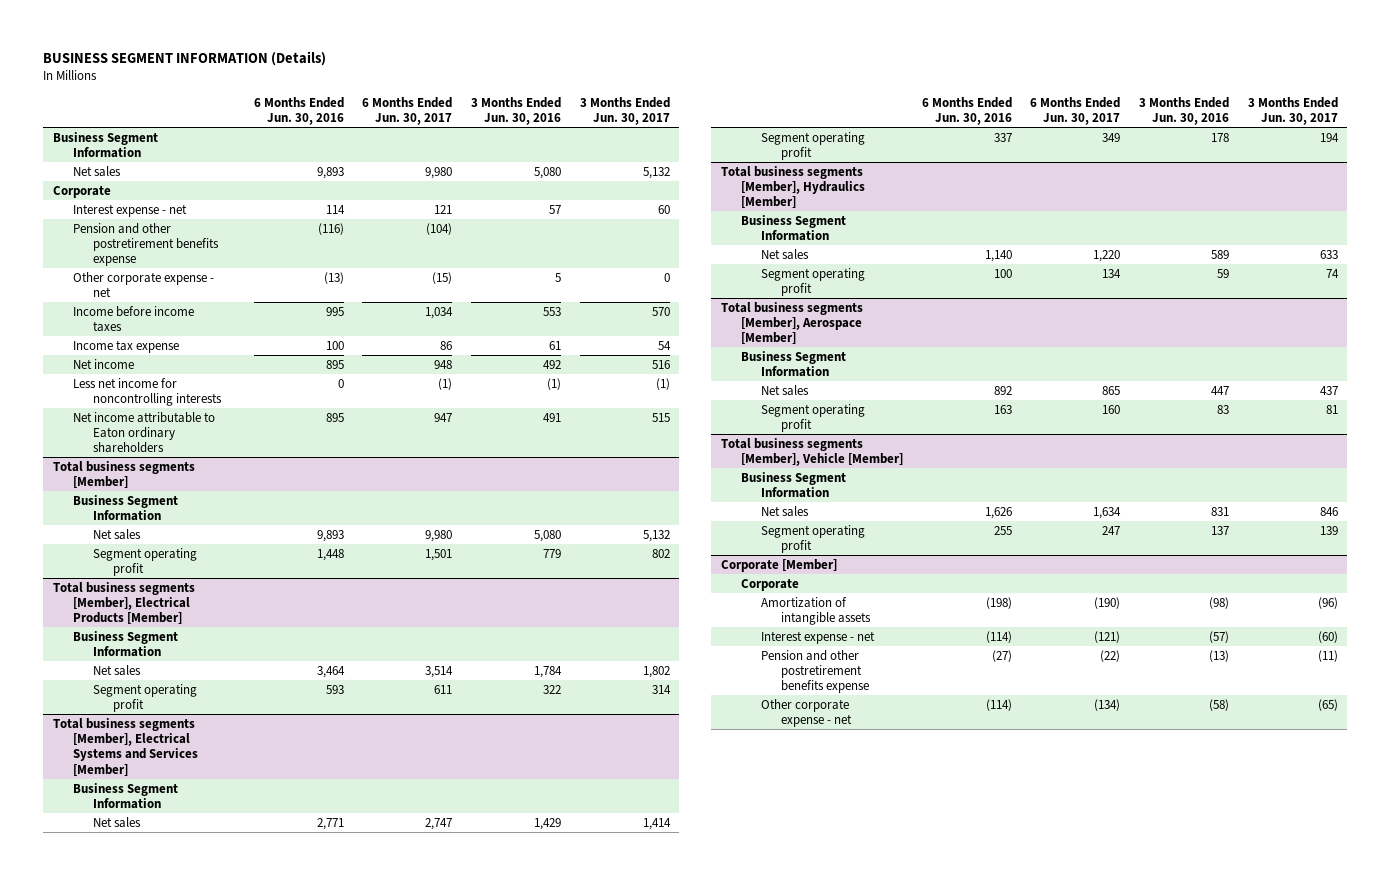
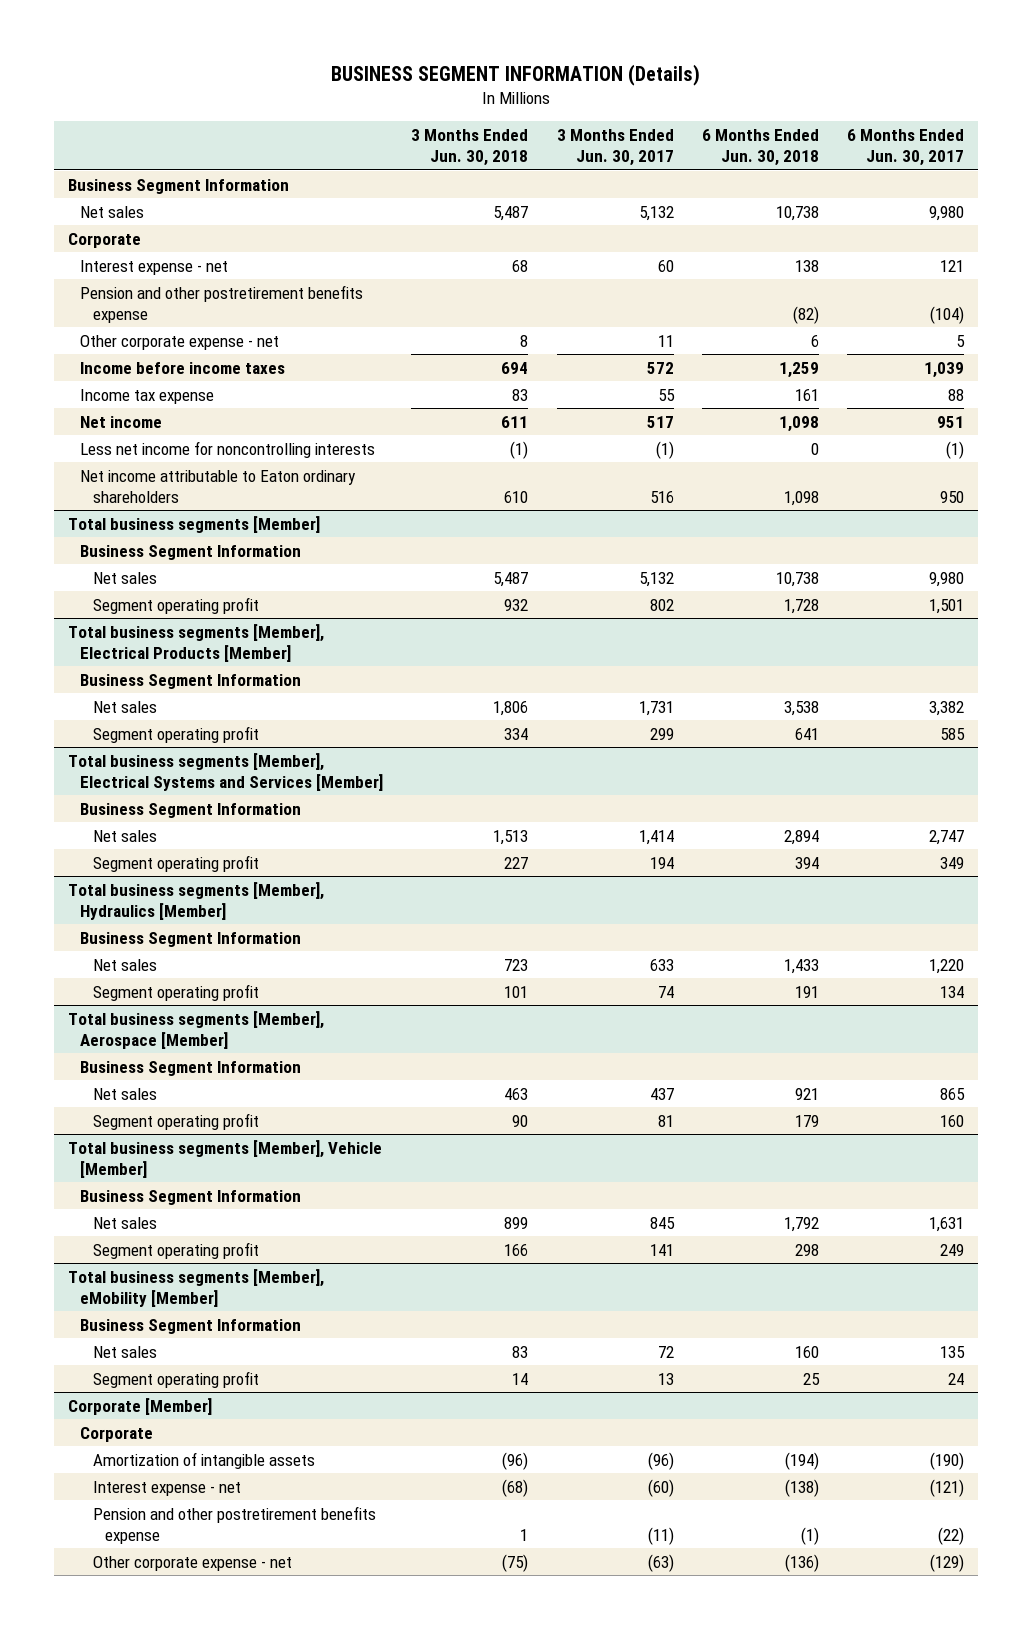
- | 6 Months Ended Jun. 30, 2016 | 6 Months Ended Jun. 30, 2017 | 3 Months Ended Jun. 30, 2016 | 3 Months Ended Jun. 30, 2017
+ | 3 Months Ended Jun. 30, 2018 | 3 Months Ended Jun. 30, 2017 | 6 Months Ended Jun. 30, 2018 | 6 Months Ended Jun. 30, 2017
- Other corporate expense - net | (13) | (15) | 5 | 0
- Income before income taxes | 995 | 1,034 | 553 | 570
- Income tax expense | 100 | 86 | 61 | 54
- Net income | 895 | 948 | 492 | 516
+ Other corporate expense - net | 8 | 11 | 6 | 5
+ Income before income taxes | 694 | 572 | 1,259 | 1,039
+ Income tax expense | 83 | 55 | 161 | 88
+ Net income | 611 | 517 | 1,098 | 951
- Net income attributable to Eaton ordinary shareholders | 895 | 947 | 491 | 515
+ Net income attributable to Eaton ordinary shareholders | 610 | 516 | 1,098 | 950
@ Total business segments [Member], Electrical Products [Member]
- Net sales | 3,464 | 3,514 | 1,784 | 1,802
- Segment operating profit | 593 | 611 | 322 | 314
+ Net sales | 1,806 | 1,731 | 3,538 | 3,382
+ Segment operating profit | 334 | 299 | 641 | 585
@ Total business segments [Member], Vehicle [Member]
- Net sales | 1,626 | 1,634 | 831 | 846
- Segment operating profit | 255 | 247 | 137 | 139
+ Net sales | 899 | 845 | 1,792 | 1,631
+ Segment operating profit | 166 | 141 | 298 | 249
+ Total business segments [Member], eMobility [Member]
+ Business Segment Information
+ Net sales | 83 | 72 | 160 | 135
+ Segment operating profit | 14 | 13 | 25 | 24
@ Corporate [Member]
- Other corporate expense - net | (114) | (134) | (58) | (65)
+ Other corporate expense - net | (75) | (63) | (136) | (129)

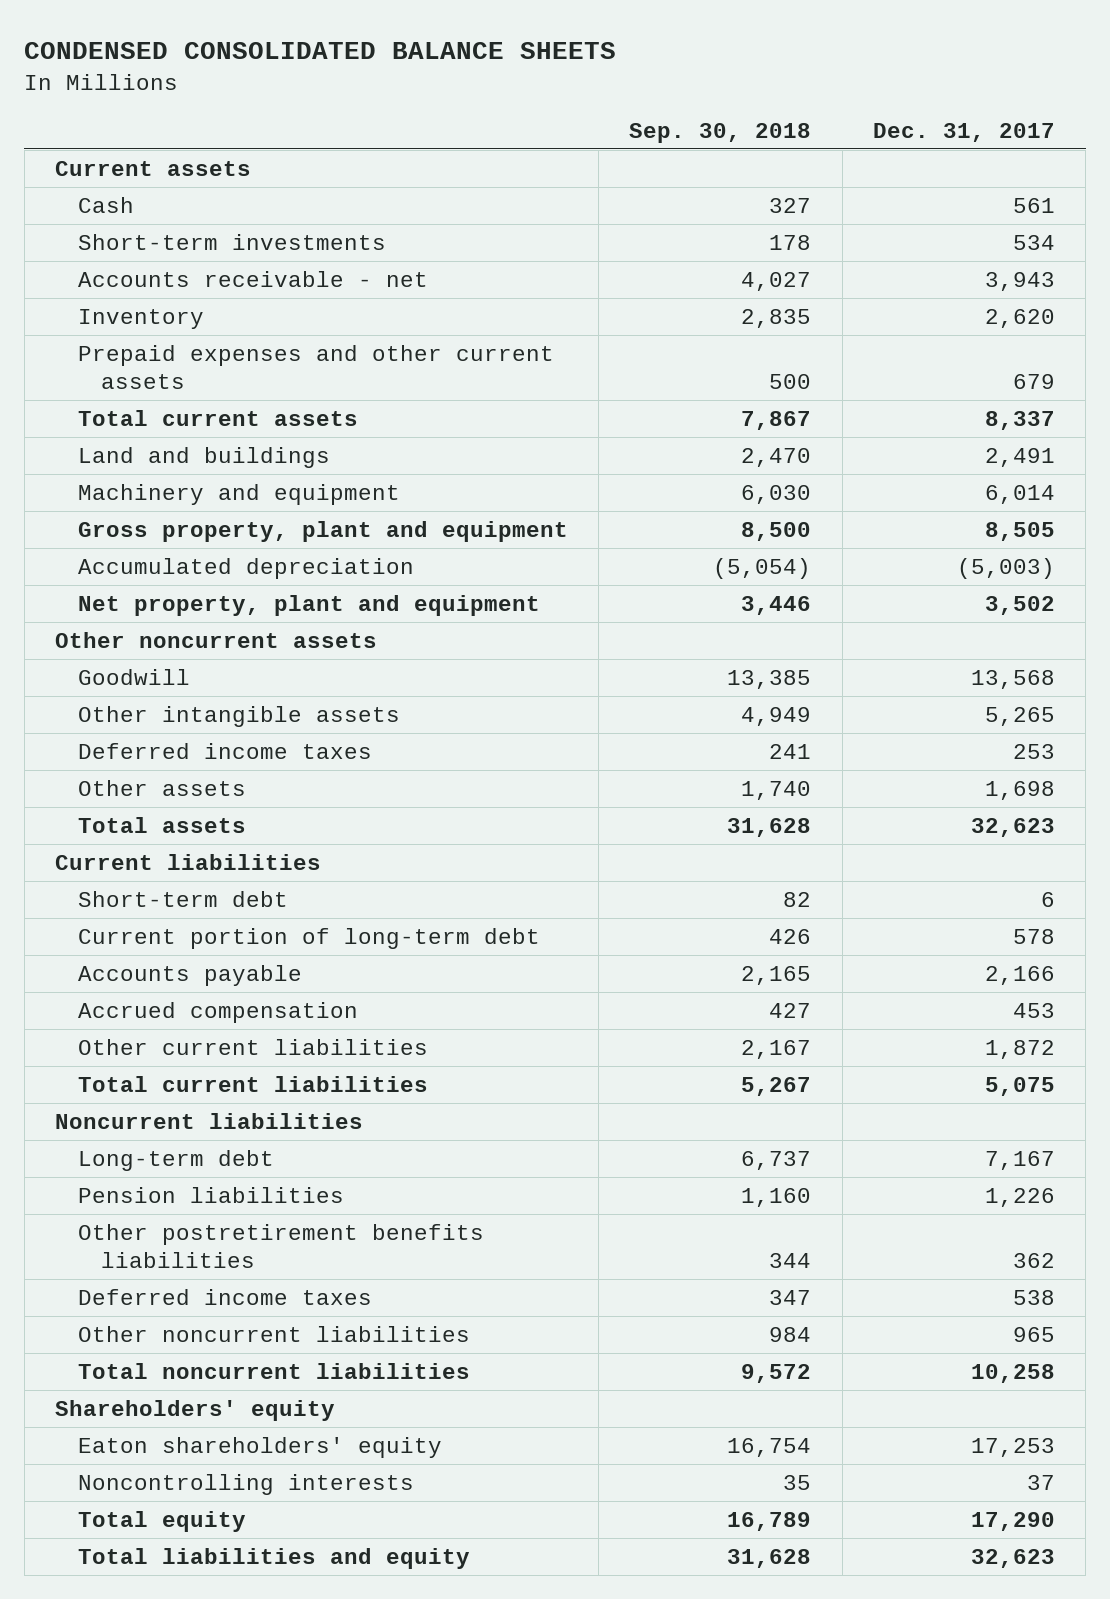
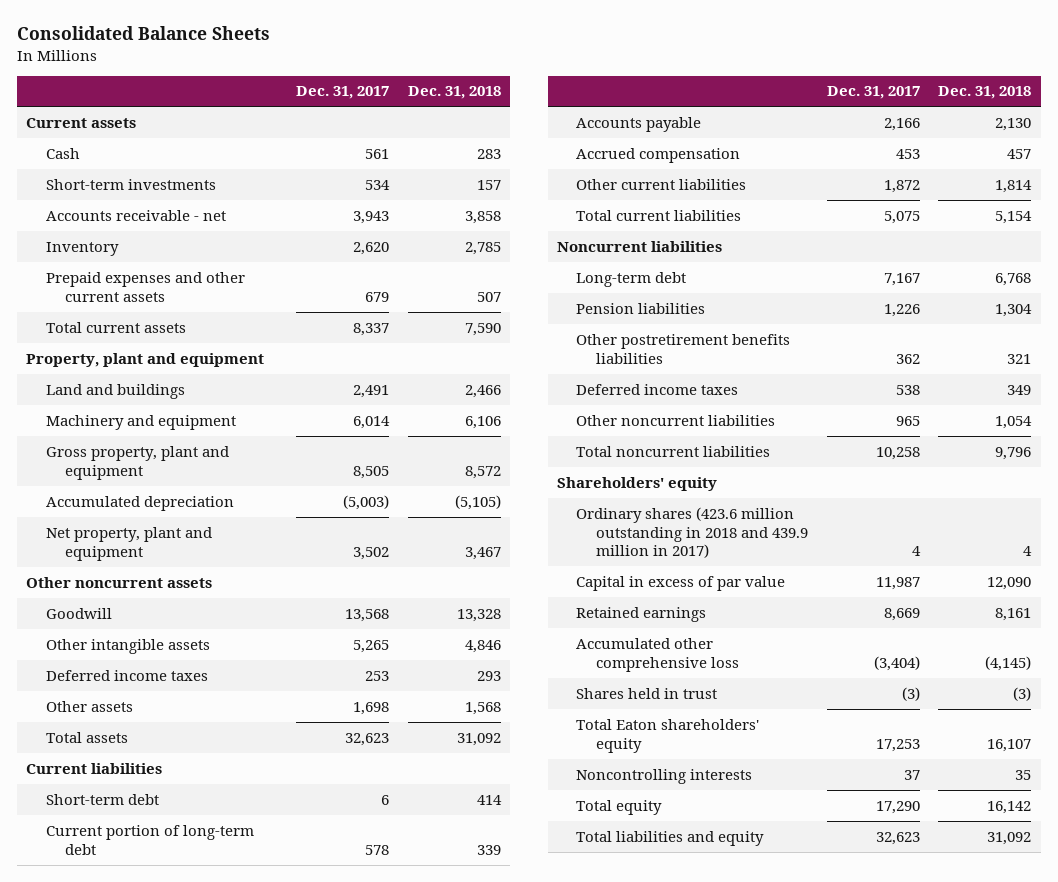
- CONDENSED CONSOLIDATED BALANCE SHEETS
+ Consolidated Balance Sheets
- | Sep. 30, 2018 | Dec. 31, 2017
+ | Dec. 31, 2017 | Dec. 31, 2018
+ Property, plant and equipment
- Eaton shareholders' equity | 16,754 | 17,253
+ Ordinary shares (423.6 million outstanding in 2018 and 439.9 million in 2017) | 4 | 4
+ Capital in excess of par value | 11,987 | 12,090
+ Retained earnings | 8,669 | 8,161
+ Accumulated other comprehensive loss | (3,404) | (4,145)
+ Shares held in trust | (3) | (3)
+ Total Eaton shareholders' equity | 17,253 | 16,107

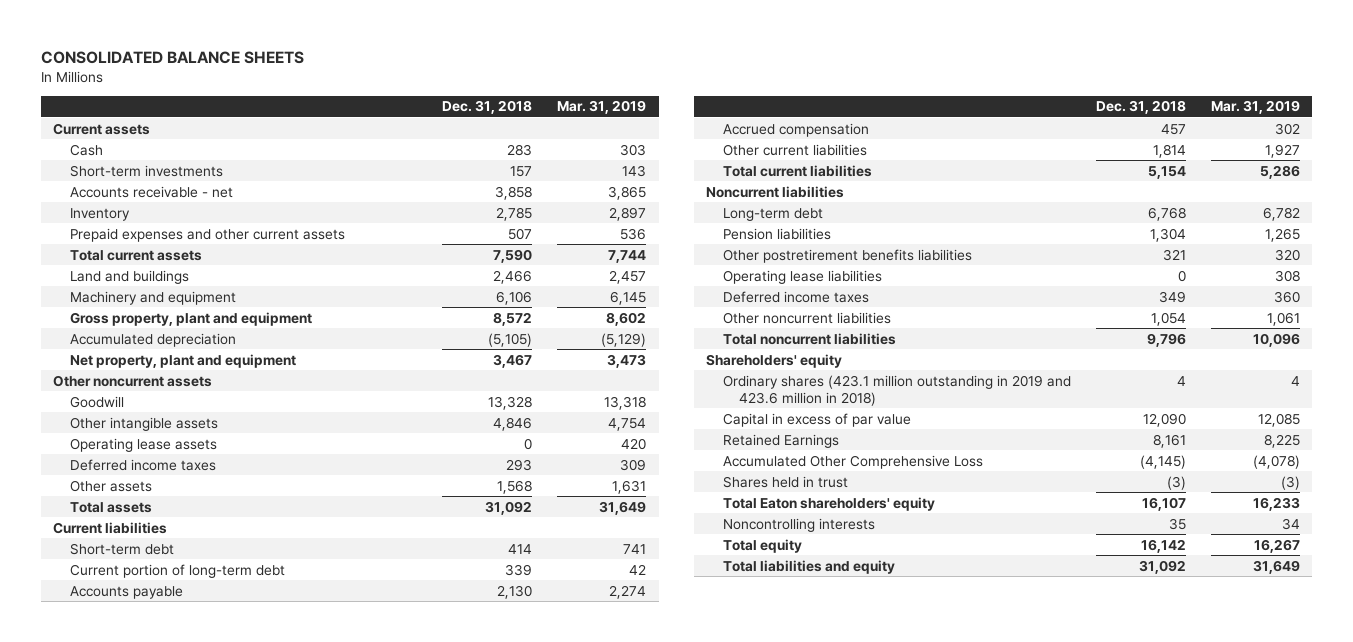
- Consolidated Balance Sheets
+ CONSOLIDATED BALANCE SHEETS
- | Dec. 31, 2017 | Dec. 31, 2018
+ | Dec. 31, 2018 | Mar. 31, 2019
- Property, plant and equipment
+ Operating lease assets | 0 | 420
+ Operating lease liabilities | 0 | 308
- Ordinary shares (423.6 million outstanding in 2018 and 439.9 million in 2017) | 4 | 4
+ Ordinary shares (423.1 million outstanding in 2019 and 423.6 million in 2018) | 4 | 4
- Retained earnings | 8,669 | 8,161
- Accumulated other comprehensive loss | (3,404) | (4,145)
+ Retained Earnings | 8,161 | 8,225
+ Accumulated Other Comprehensive Loss | (4,145) | (4,078)

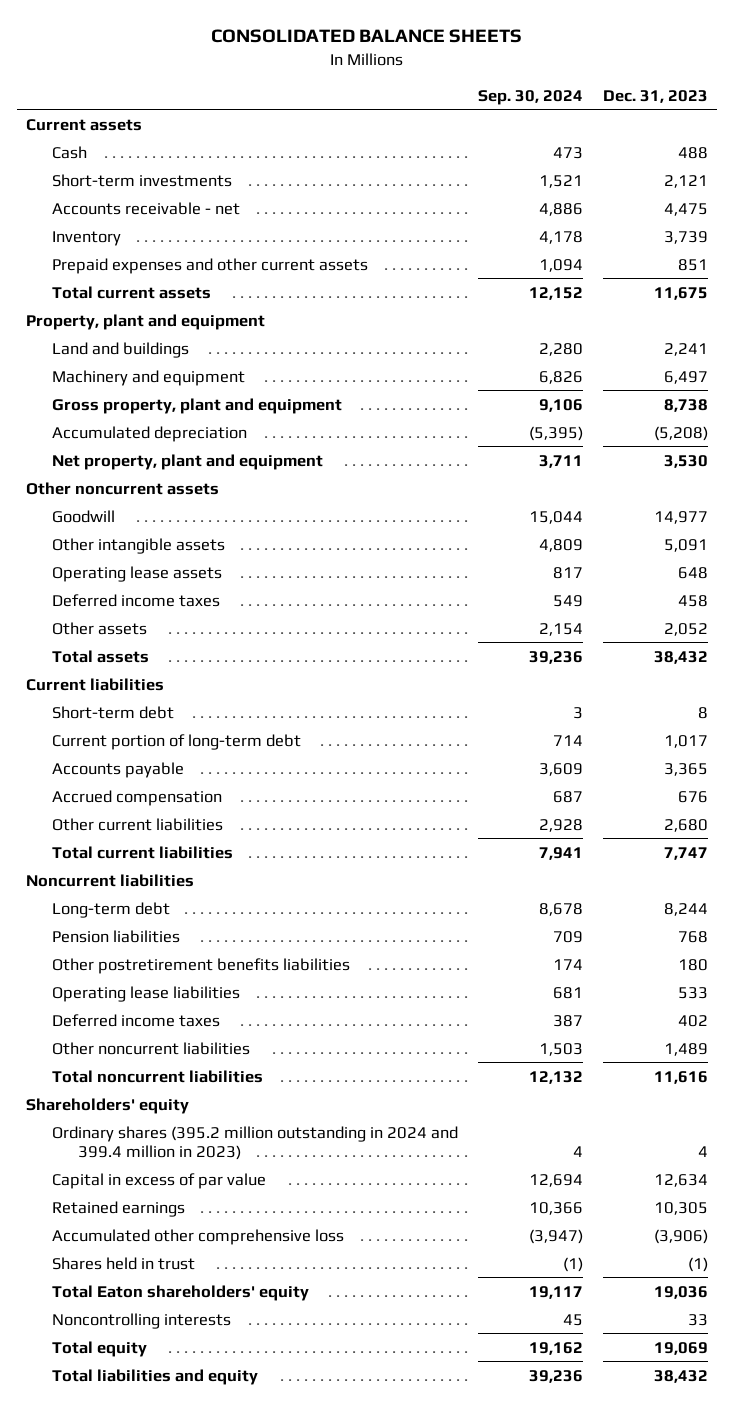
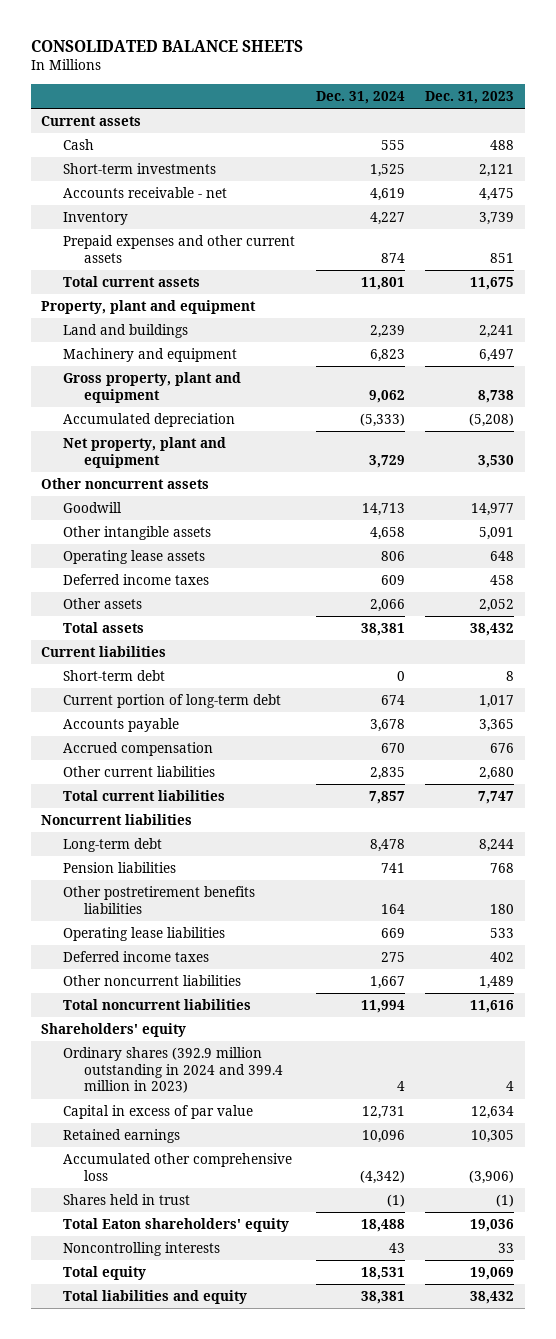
- | Sep. 30, 2024 | Dec. 31, 2023
+ | Dec. 31, 2024 | Dec. 31, 2023
- Ordinary shares (395.2 million outstanding in 2024 and 399.4 million in 2023) | 4 | 4
+ Ordinary shares (392.9 million outstanding in 2024 and 399.4 million in 2023) | 4 | 4

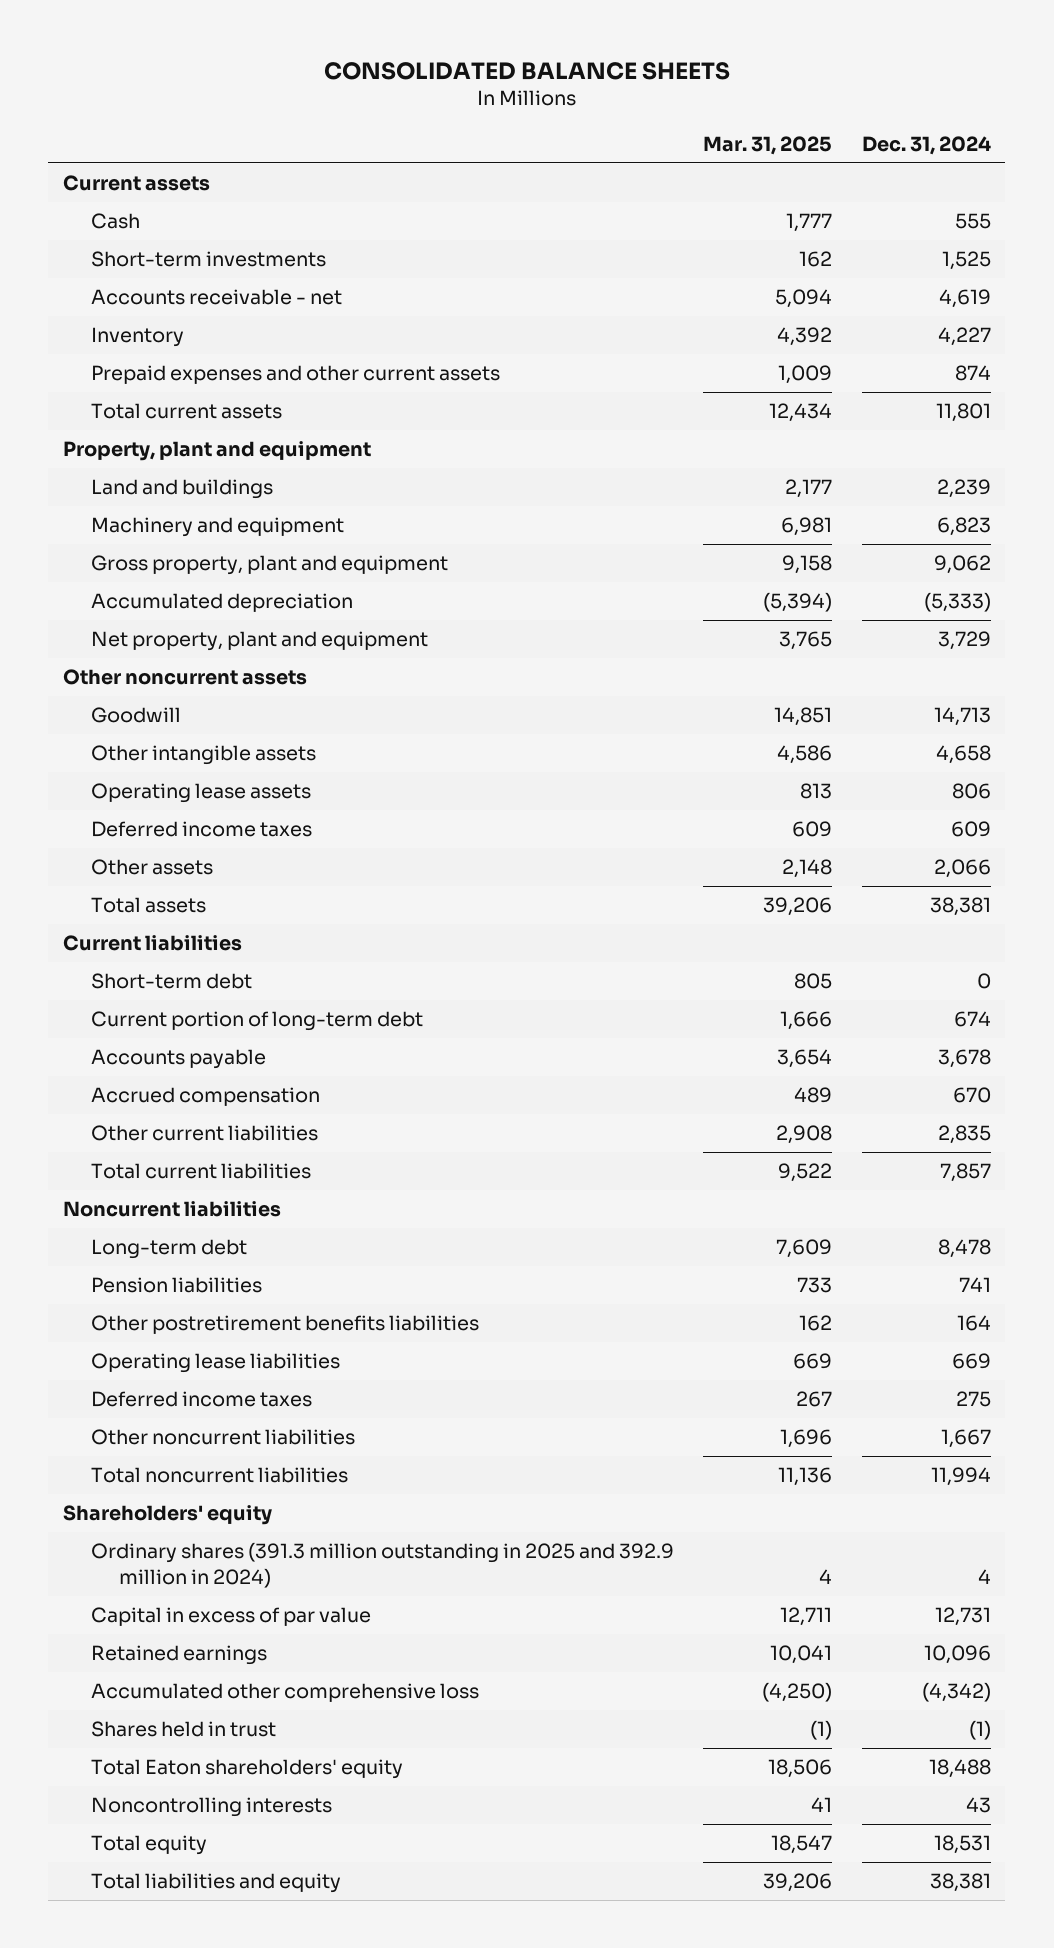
- | Dec. 31, 2024 | Dec. 31, 2023
+ | Mar. 31, 2025 | Dec. 31, 2024
- Ordinary shares (392.9 million outstanding in 2024 and 399.4 million in 2023) | 4 | 4
+ Ordinary shares (391.3 million outstanding in 2025 and 392.9 million in 2024) | 4 | 4

